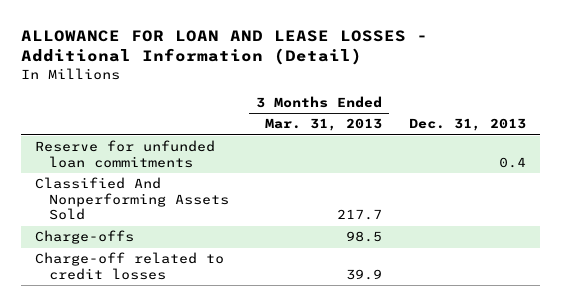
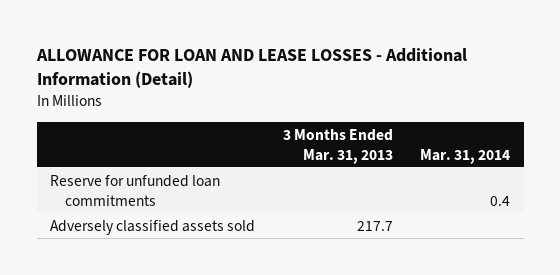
- | 3 Months Ended Mar. 31, 2013 | Dec. 31, 2013
+ | 3 Months Ended Mar. 31, 2013 | Mar. 31, 2014
- Classified And Nonperforming Assets Sold | 217.7 |
- Charge-offs | 98.5 |
- Charge-off related to credit losses | 39.9 |
+ Adversely classified assets sold | 217.7 |

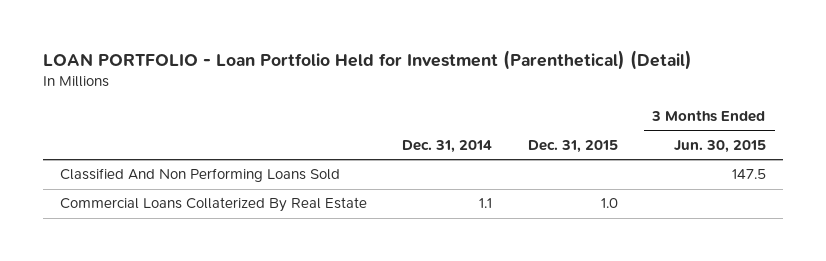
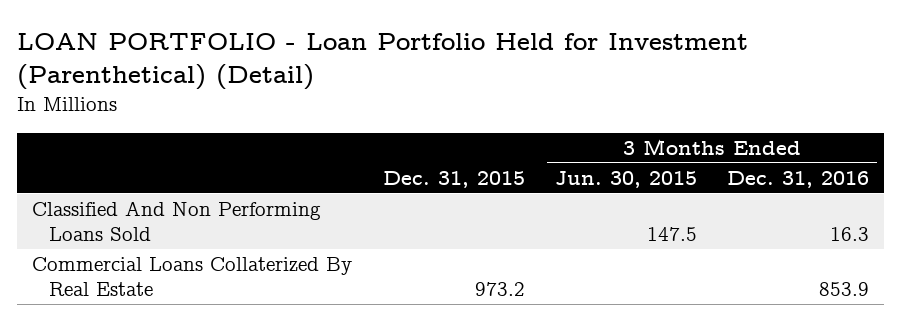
- | Dec. 31, 2014 | Dec. 31, 2015 | 3 Months Ended Jun. 30, 2015
+ | Dec. 31, 2015 | 3 Months Ended Jun. 30, 2015 | 3 Months Ended Dec. 31, 2016
- Commercial Loans Collaterized By Real Estate | 1.1 | 1.0 |
+ Commercial Loans Collaterized By Real Estate | 973.2 | | 853.9

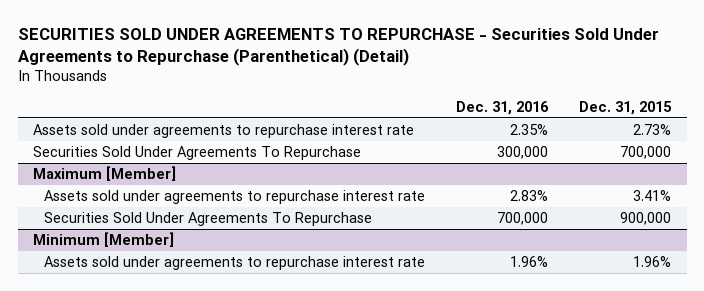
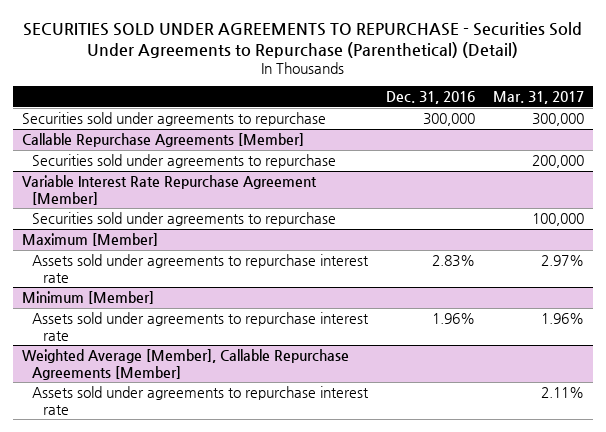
- | Dec. 31, 2016 | Dec. 31, 2015
+ | Dec. 31, 2016 | Mar. 31, 2017
- Assets sold under agreements to repurchase interest rate | 2.35% | 2.73%
- Securities Sold Under Agreements To Repurchase | 300,000 | 700,000
+ Securities sold under agreements to repurchase | 300,000 | 300,000
+ Callable Repurchase Agreements [Member]
+ Securities sold under agreements to repurchase | | 200,000
+ Variable Interest Rate Repurchase Agreement [Member]
+ Securities sold under agreements to repurchase | | 100,000
@ Maximum [Member]
- Securities Sold Under Agreements To Repurchase | 700,000 | 900,000
+ Weighted Average [Member], Callable Repurchase Agreements [Member]
+ Assets sold under agreements to repurchase interest rate | | 2.11%

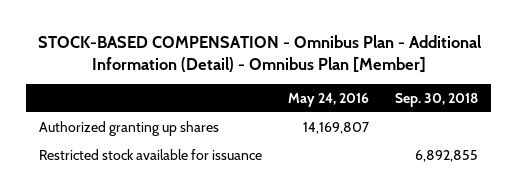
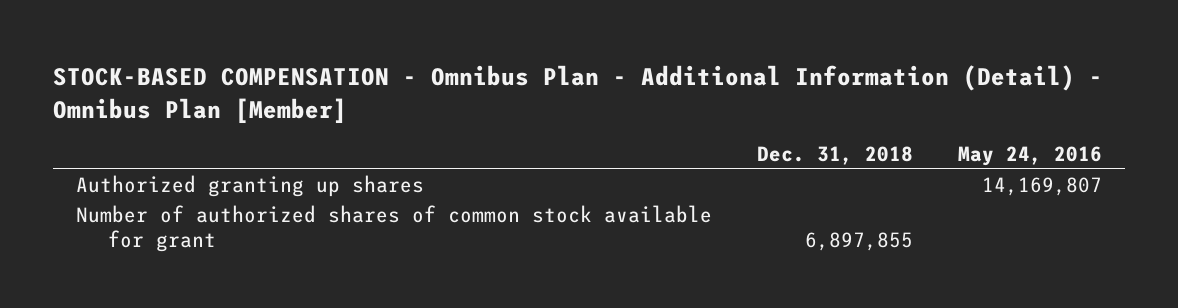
- | May 24, 2016 | Sep. 30, 2018
+ | Dec. 31, 2018 | May 24, 2016
- Restricted stock available for issuance | | 6,892,855
+ Number of authorized shares of common stock available for grant | 6,897,855 |

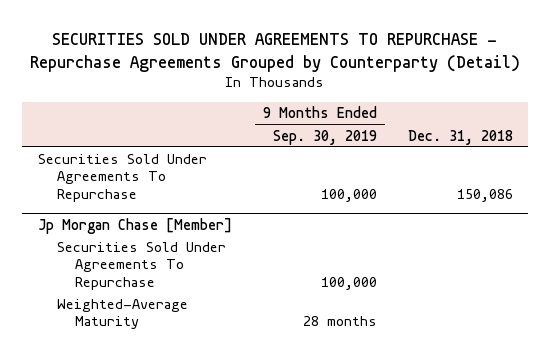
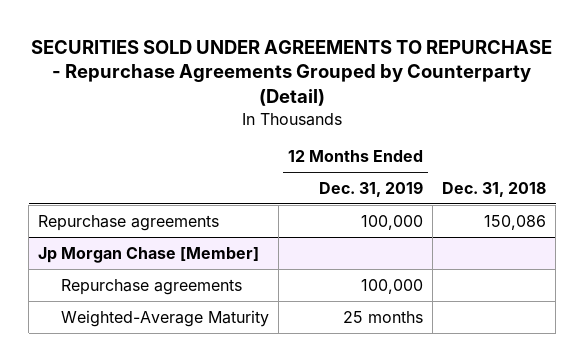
- | 9 Months Ended Sep. 30, 2019 | Dec. 31, 2018
+ | 12 Months Ended Dec. 31, 2019 | Dec. 31, 2018
- Securities Sold Under Agreements To Repurchase | 100,000 | 150,086
+ Repurchase agreements | 100,000 | 150,086
@ Jp Morgan Chase [Member]
- Securities Sold Under Agreements To Repurchase | 100,000 |
+ Repurchase agreements | 100,000 |

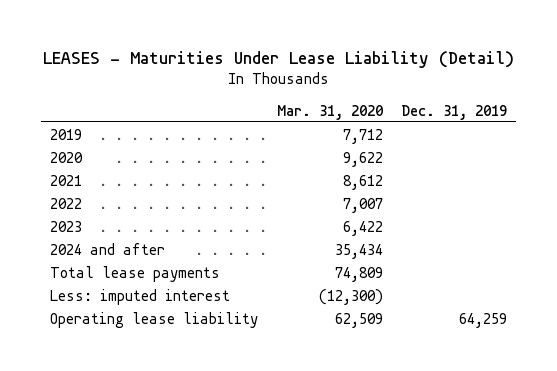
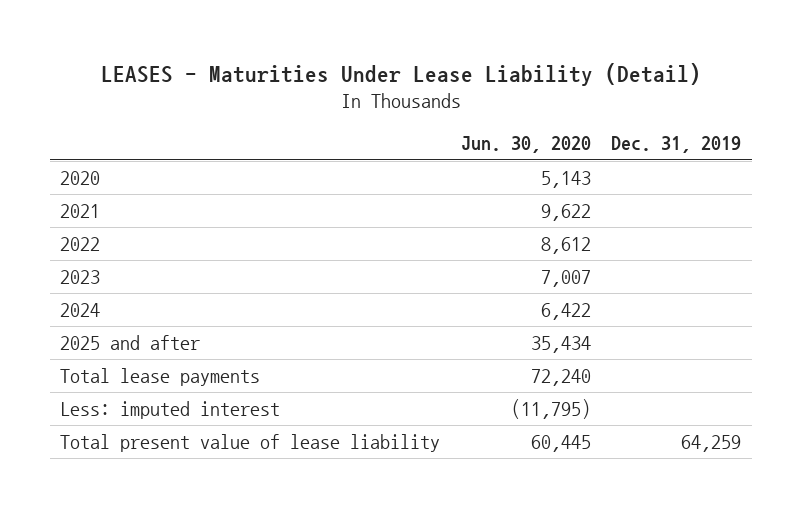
- | Mar. 31, 2020 | Dec. 31, 2019
+ | Jun. 30, 2020 | Dec. 31, 2019
- 2019 | 7,712 |
- 2024 and after | 35,434 |
+ 2024 | 6,422 |
+ 2025 and after | 35,434 |
- Operating lease liability | 62,509 | 64,259
+ Total present value of lease liability | 60,445 | 64,259

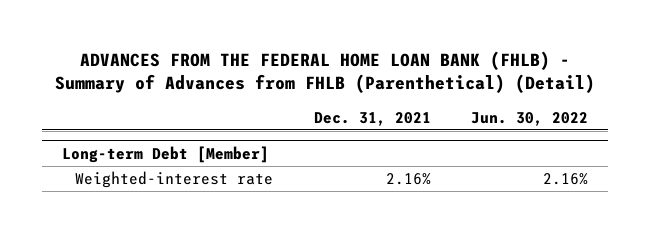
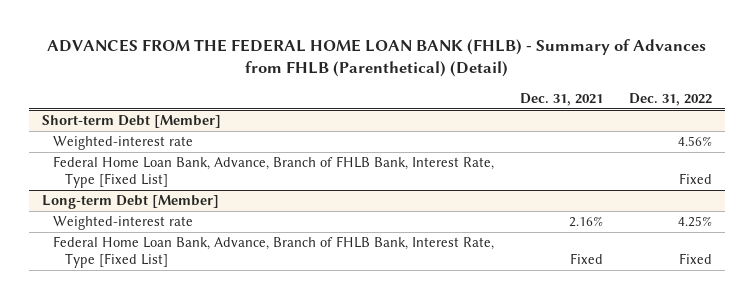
- | Dec. 31, 2021 | Jun. 30, 2022
+ | Dec. 31, 2021 | Dec. 31, 2022
+ Short-term Debt [Member]
+ Weighted-interest rate | | 4.56%
+ Federal Home Loan Bank, Advance, Branch of FHLB Bank, Interest Rate, Type [Fixed List] | | Fixed
@ Long-term Debt [Member]
+ Federal Home Loan Bank, Advance, Branch of FHLB Bank, Interest Rate, Type [Fixed List] | Fixed | Fixed

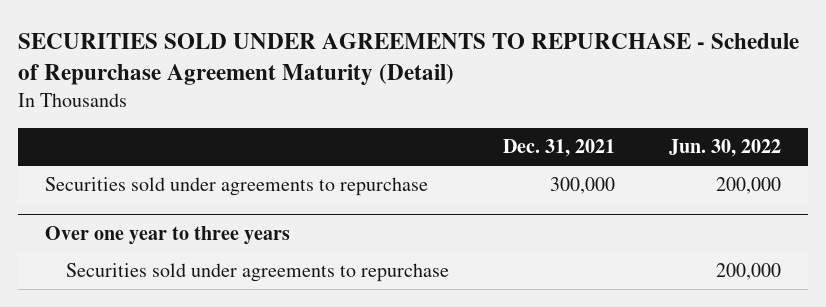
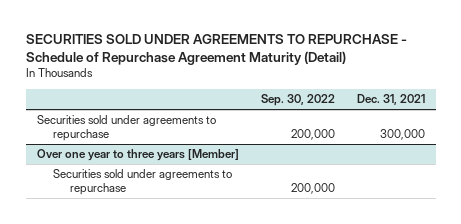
- | Dec. 31, 2021 | Jun. 30, 2022
+ | Sep. 30, 2022 | Dec. 31, 2021
- Over one year to three years
+ Over one year to three years [Member]

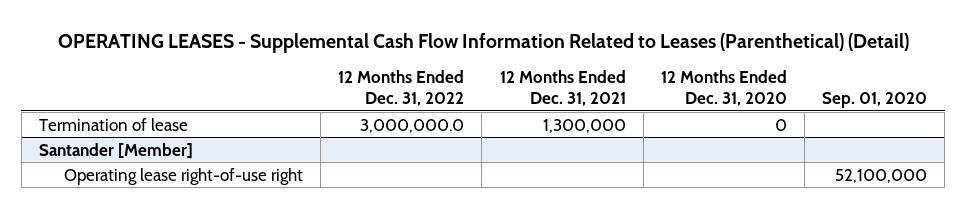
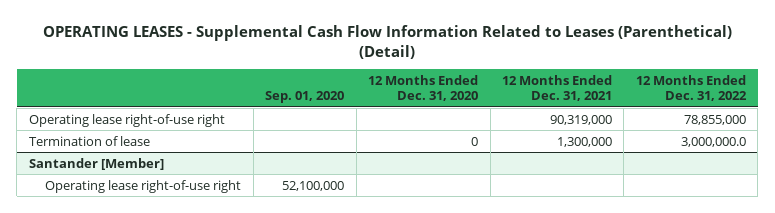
- | 12 Months Ended Dec. 31, 2022 | 12 Months Ended Dec. 31, 2021 | 12 Months Ended Dec. 31, 2020 | Sep. 01, 2020
+ | Sep. 01, 2020 | 12 Months Ended Dec. 31, 2020 | 12 Months Ended Dec. 31, 2021 | 12 Months Ended Dec. 31, 2022
+ Operating lease right-of-use right | | | 90,319,000 | 78,855,000

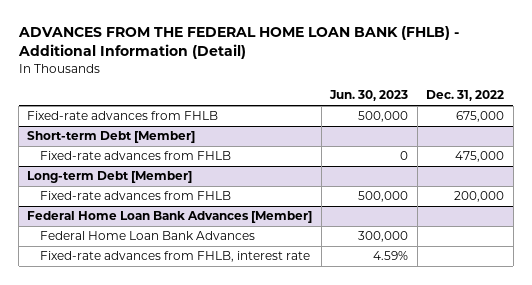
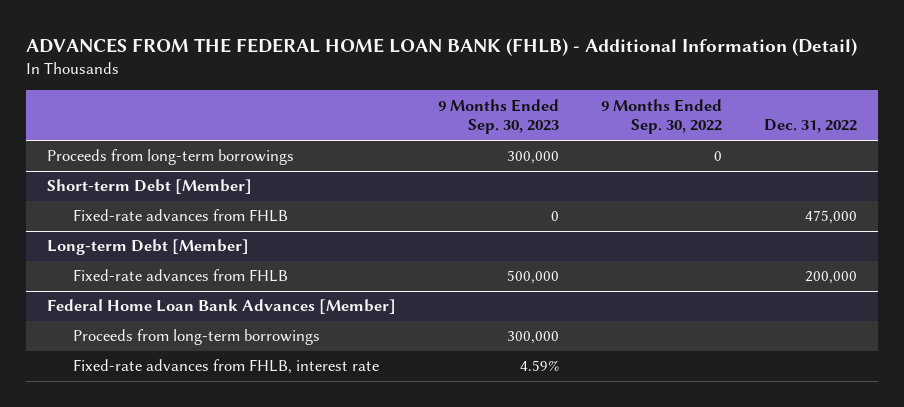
- | Jun. 30, 2023 | Dec. 31, 2022
+ | 9 Months Ended Sep. 30, 2023 | 9 Months Ended Sep. 30, 2022 | Dec. 31, 2022
- Fixed-rate advances from FHLB | 500,000 | 675,000
+ Proceeds from long-term borrowings | 300,000 | 0 |
@ Federal Home Loan Bank Advances [Member]
- Federal Home Loan Bank Advances | 300,000 |
+ Proceeds from long-term borrowings | 300,000 | |

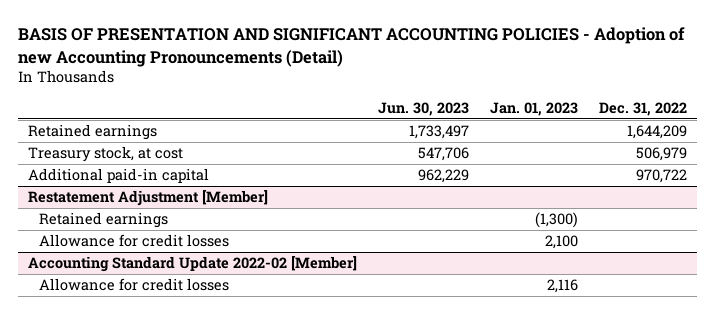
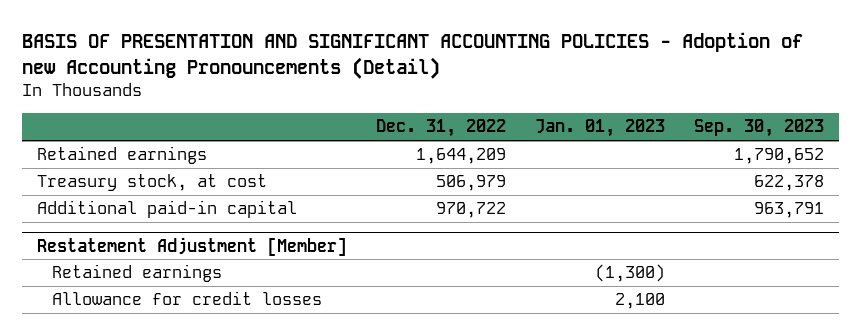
- | Jun. 30, 2023 | Jan. 01, 2023 | Dec. 31, 2022
+ | Dec. 31, 2022 | Jan. 01, 2023 | Sep. 30, 2023
- Accounting Standard Update 2022-02 [Member]
- Allowance for credit losses | | 2,116 |

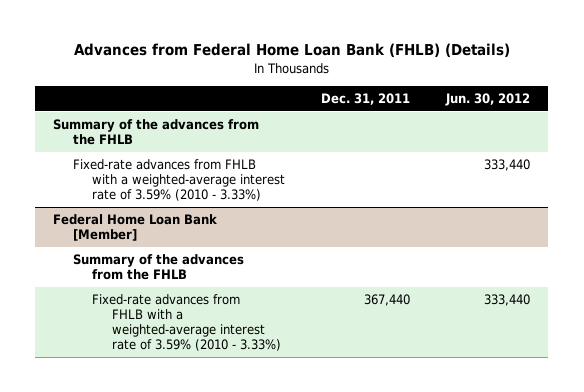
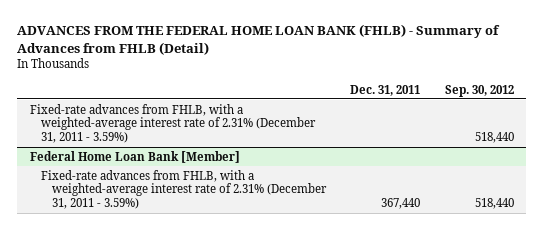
- Advances from Federal Home Loan Bank (FHLB) (Details)
+ ADVANCES FROM THE FEDERAL HOME LOAN BANK (FHLB) - Summary of Advances from FHLB (Detail)
- | Dec. 31, 2011 | Jun. 30, 2012
+ | Dec. 31, 2011 | Sep. 30, 2012
- Summary of the advances from the FHLB
- Fixed-rate advances from FHLB with a weighted-average interest rate of 3.59% (2010 - 3.33%) | | 333,440
+ Fixed-rate advances from FHLB, with a weighted-average interest rate of 2.31% (December 31, 2011 - 3.59%) | | 518,440
@ Federal Home Loan Bank [Member]
- Summary of the advances from the FHLB
- Fixed-rate advances from FHLB with a weighted-average interest rate of 3.59% (2010 - 3.33%) | 367,440 | 333,440
+ Fixed-rate advances from FHLB, with a weighted-average interest rate of 2.31% (December 31, 2011 - 3.59%) | 367,440 | 518,440

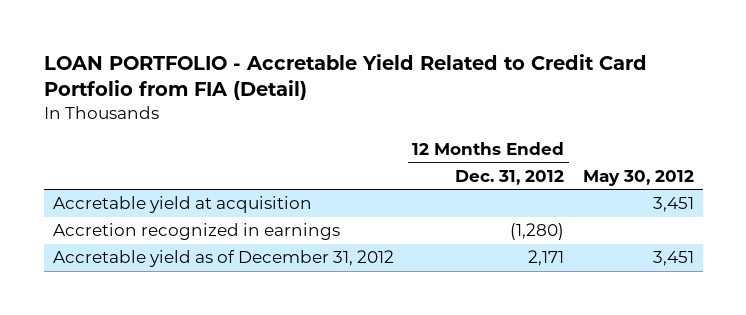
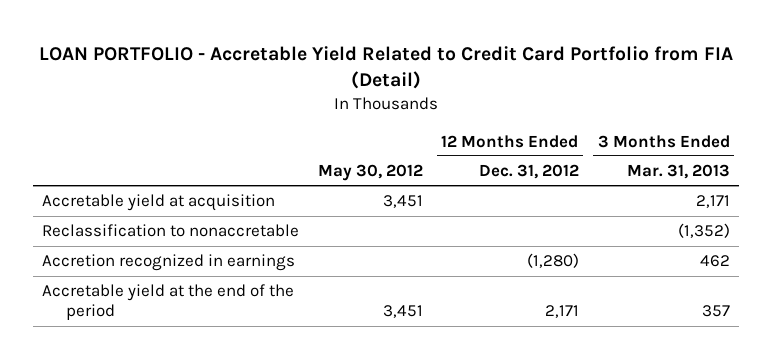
- | 12 Months Ended Dec. 31, 2012 | May 30, 2012
+ | May 30, 2012 | 12 Months Ended Dec. 31, 2012 | 3 Months Ended Mar. 31, 2013
+ Reclassification to nonaccretable | | | (1,352)
- Accretable yield as of December 31, 2012 | 2,171 | 3,451
+ Accretable yield at the end of the period | 3,451 | 2,171 | 357

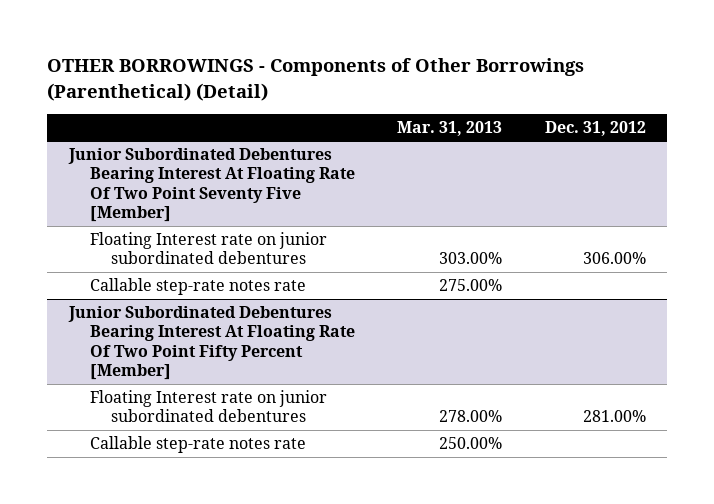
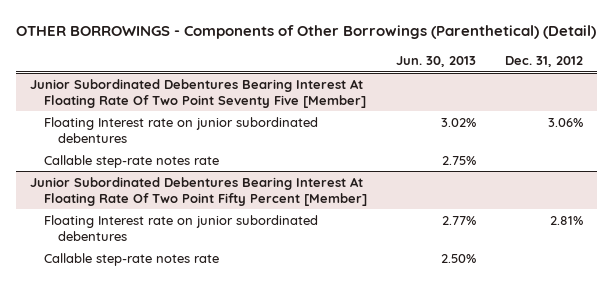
- | Mar. 31, 2013 | Dec. 31, 2012
+ | Jun. 30, 2013 | Dec. 31, 2012
@ Junior Subordinated Debentures Bearing Interest At Floating Rate Of Two Point Seventy Five [Member]
- Floating Interest rate on junior subordinated debentures | 303.00% | 306.00%
+ Floating Interest rate on junior subordinated debentures | 3.02% | 3.06%
@ Junior Subordinated Debentures Bearing Interest At Floating Rate Of Two Point Fifty Percent [Member]
- Floating Interest rate on junior subordinated debentures | 278.00% | 281.00%
+ Floating Interest rate on junior subordinated debentures | 2.77% | 2.81%

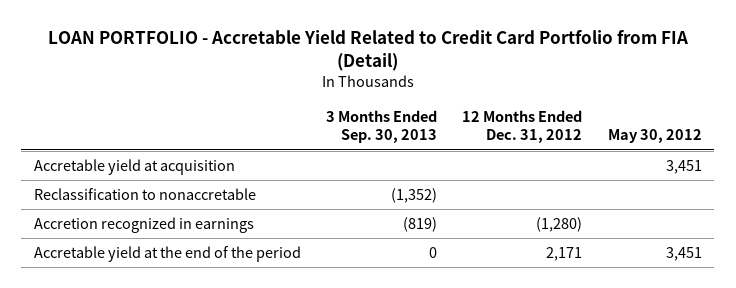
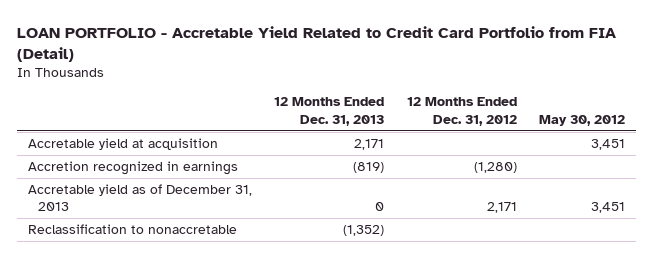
- | 3 Months Ended Sep. 30, 2013 | 12 Months Ended Dec. 31, 2012 | May 30, 2012
+ | 12 Months Ended Dec. 31, 2013 | 12 Months Ended Dec. 31, 2012 | May 30, 2012
- Accretable yield at the end of the period | 0 | 2,171 | 3,451
+ Accretable yield as of December 31, 2013 | 0 | 2,171 | 3,451
moved down: Reclassification to nonaccretable | (1,352) | |

